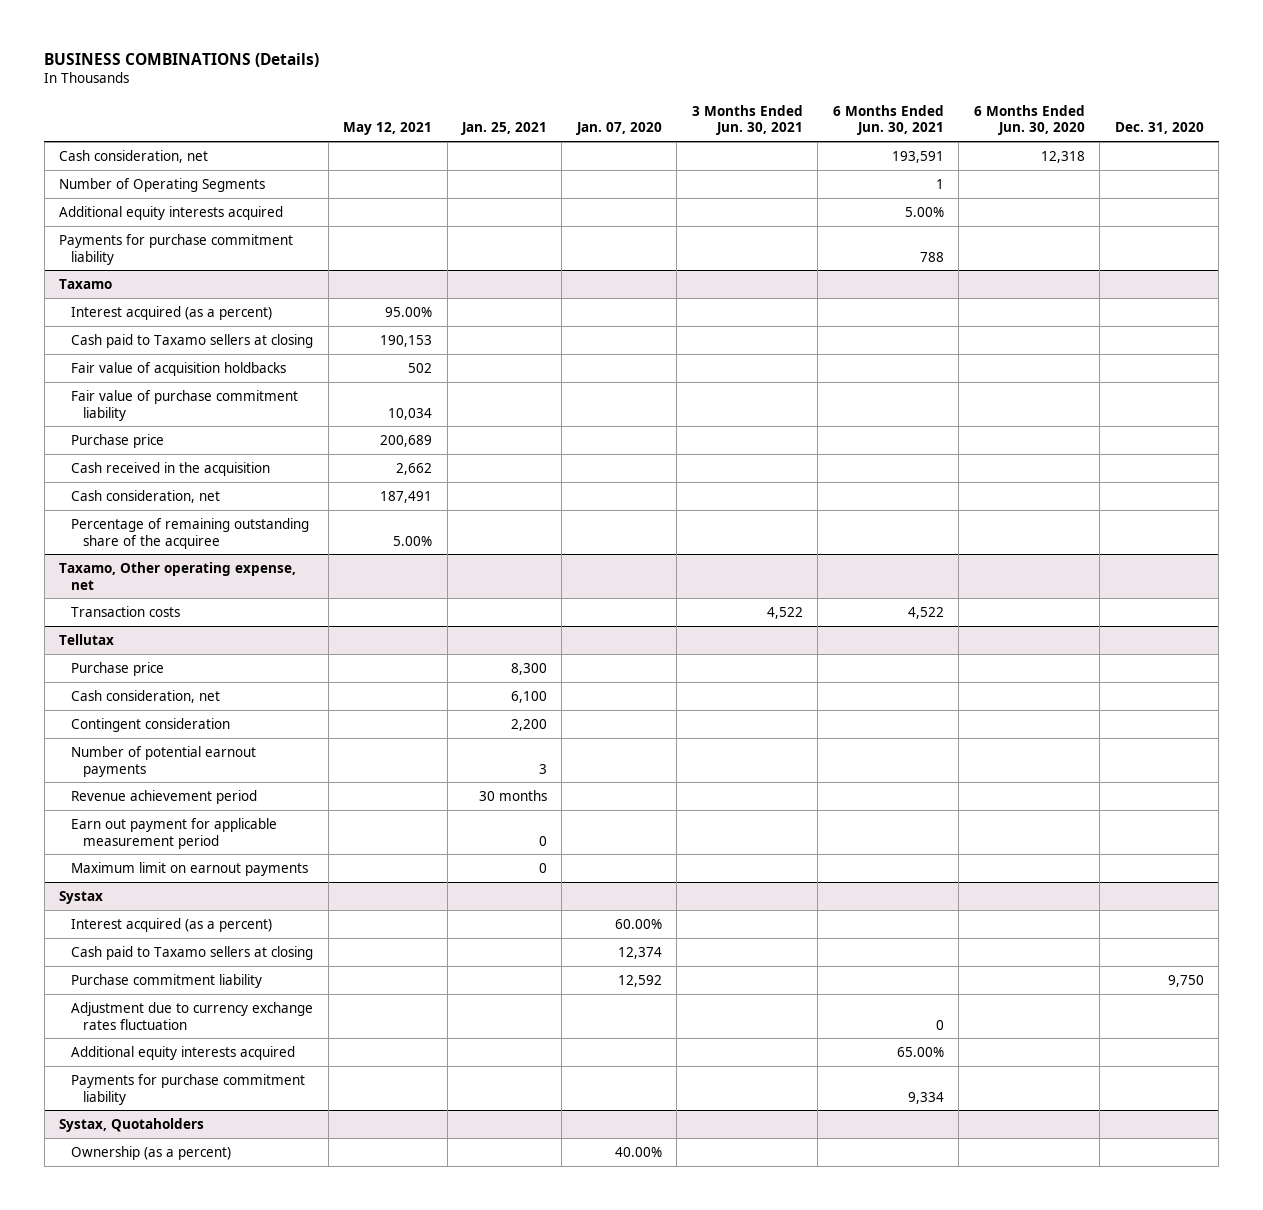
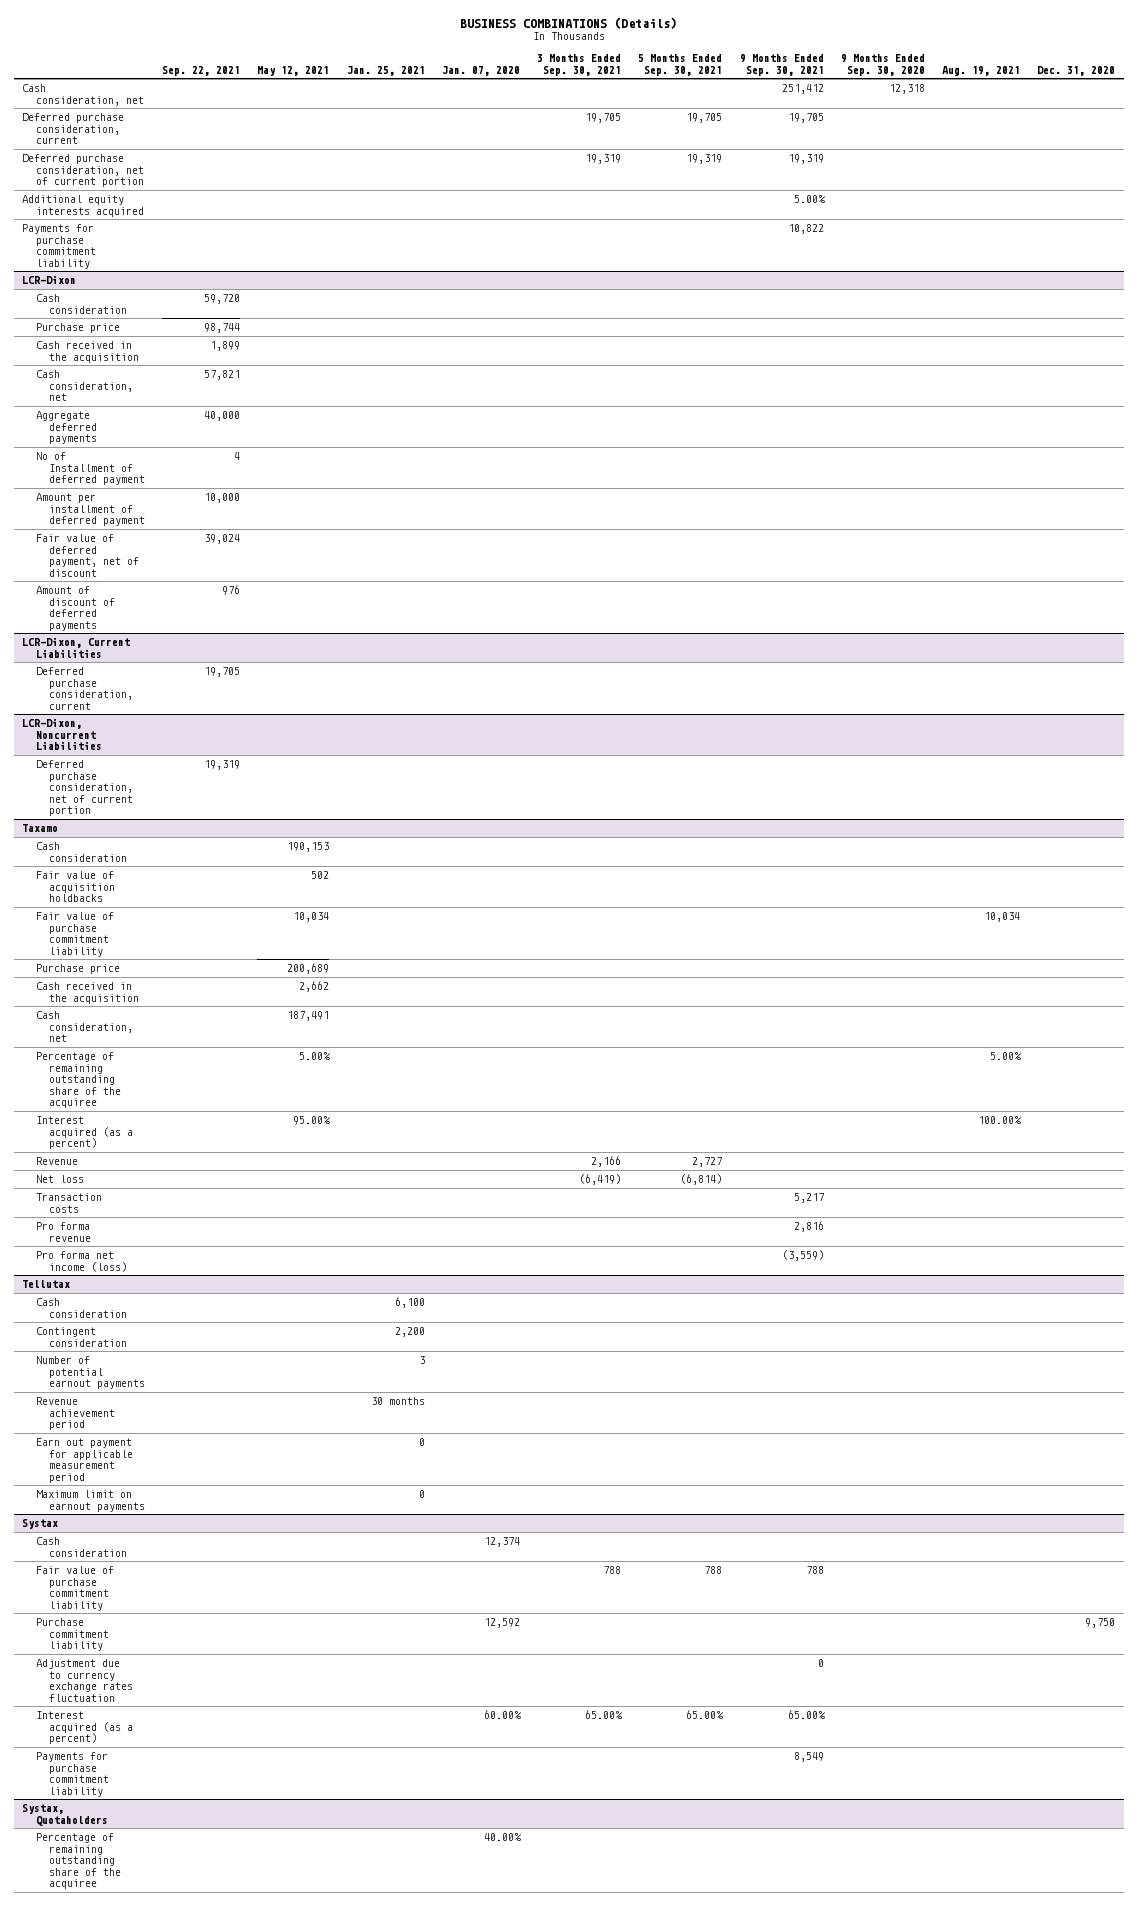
- | May 12, 2021 | Jan. 25, 2021 | Jan. 07, 2020 | 3 Months Ended Jun. 30, 2021 | 6 Months Ended Jun. 30, 2021 | 6 Months Ended Jun. 30, 2020 | Dec. 31, 2020
+ | Sep. 22, 2021 | May 12, 2021 | Jan. 25, 2021 | Jan. 07, 2020 | 3 Months Ended Sep. 30, 2021 | 5 Months Ended Sep. 30, 2021 | 9 Months Ended Sep. 30, 2021 | 9 Months Ended Sep. 30, 2020 | Aug. 19, 2021 | Dec. 31, 2020
- Number of Operating Segments | | | | | 1 | |
+ Deferred purchase consideration, current | | | | | 19,705 | 19,705 | 19,705 | | |
+ Deferred purchase consideration, net of current portion | | | | | 19,319 | 19,319 | 19,319 | | |
+ LCR-Dixon
+ Cash consideration | 59,720 | | | | | | | | |
+ Purchase price | 98,744 | | | | | | | | |
+ Cash received in the acquisition | 1,899 | | | | | | | | |
+ Cash consideration, net | 57,821 | | | | | | | | |
+ Aggregate deferred payments | 40,000 | | | | | | | | |
+ No of Installment of deferred payment | 4 | | | | | | | | |
+ Amount per installment of deferred payment | 10,000 | | | | | | | | |
+ Fair value of deferred payment, net of discount | 39,024 | | | | | | | | |
+ Amount of discount of deferred payments | 976 | | | | | | | | |
+ LCR-Dixon, Current Liabilities
+ Deferred purchase consideration, current | 19,705 | | | | | | | | |
+ LCR-Dixon, Noncurrent Liabilities
+ Deferred purchase consideration, net of current portion | 19,319 | | | | | | | | |
@ Taxamo
- Cash paid to Taxamo sellers at closing | 190,153 | | | | | |
+ Cash consideration | | 190,153 | | | | | | | |
- Taxamo, Other operating expense, net
- Transaction costs | | | | 4,522 | 4,522 | |
@ Taxamo
moved down: Interest acquired (as a percent) | | 95.00% | | | | | | | 100.00% |
+ Revenue | | | | | 2,166 | 2,727 | | | |
+ Net loss | | | | | (6,419) | (6,814) | | | |
+ Transaction costs | | | | | | | 5,217 | | |
+ Pro forma revenue | | | | | | | 2,816 | | |
+ Pro forma net income (loss) | | | | | | | (3,559) | | |
@ Tellutax
- Purchase price | | 8,300 | | | | |
- Cash consideration, net | | 6,100 | | | | |
+ Cash consideration | | | 6,100 | | | | | | |
@ Systax
- Cash paid to Taxamo sellers at closing | | | 12,374 | | | |
+ Cash consideration | | | | 12,374 | | | | | |
+ Fair value of purchase commitment liability | | | | | 788 | 788 | 788 | | |
- Additional equity interests acquired | | | | | 65.00% | |
moved down: Interest acquired (as a percent) | | | | 60.00% | 65.00% | 65.00% | 65.00% | | |
@ Systax, Quotaholders
- Ownership (as a percent) | | | 40.00% | | | |
+ Percentage of remaining outstanding share of the acquiree | | | | 40.00% | | | | | |

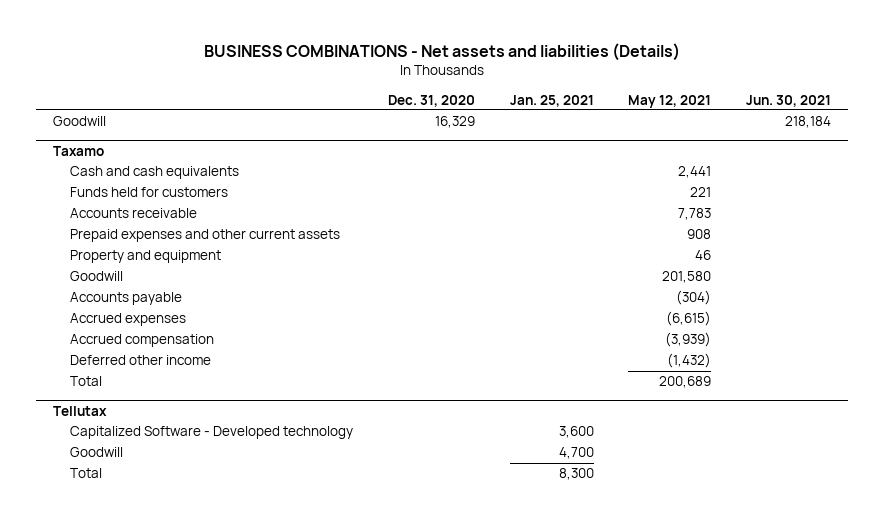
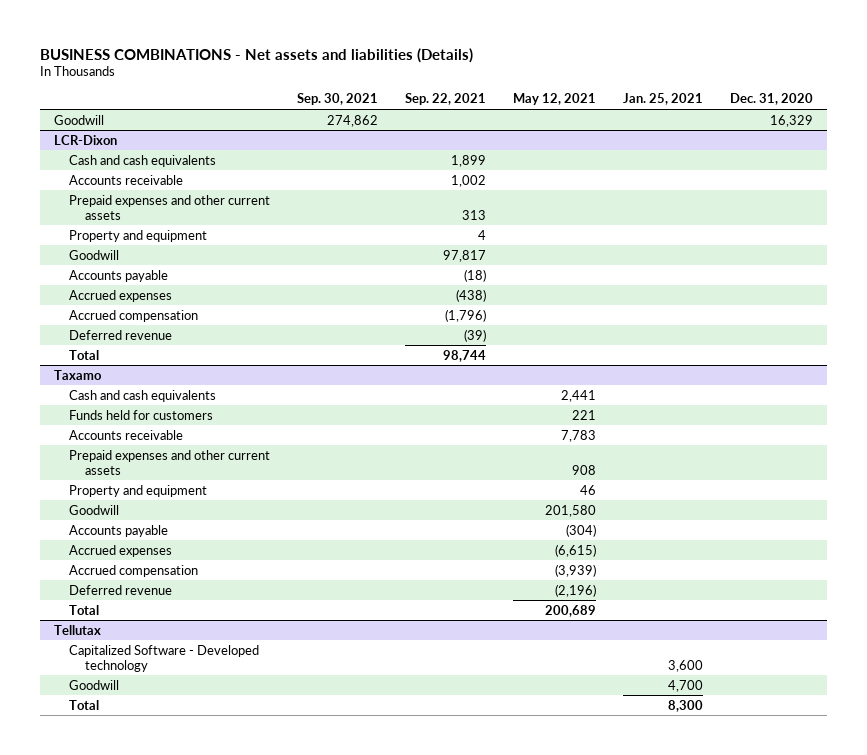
- | Dec. 31, 2020 | Jan. 25, 2021 | May 12, 2021 | Jun. 30, 2021
+ | Sep. 30, 2021 | Sep. 22, 2021 | May 12, 2021 | Jan. 25, 2021 | Dec. 31, 2020
+ LCR-Dixon
+ Cash and cash equivalents | | 1,899 | | |
+ Accounts receivable | | 1,002 | | |
+ Prepaid expenses and other current assets | | 313 | | |
+ Property and equipment | | 4 | | |
+ Goodwill | | 97,817 | | |
+ Accounts payable | | (18) | | |
+ Accrued expenses | | (438) | | |
+ Accrued compensation | | (1,796) | | |
+ Deferred revenue | | (39) | | |
+ Total | | 98,744 | | |
@ Taxamo
- Deferred other income | | | (1,432) |
+ Deferred revenue | | | (2,196) | |

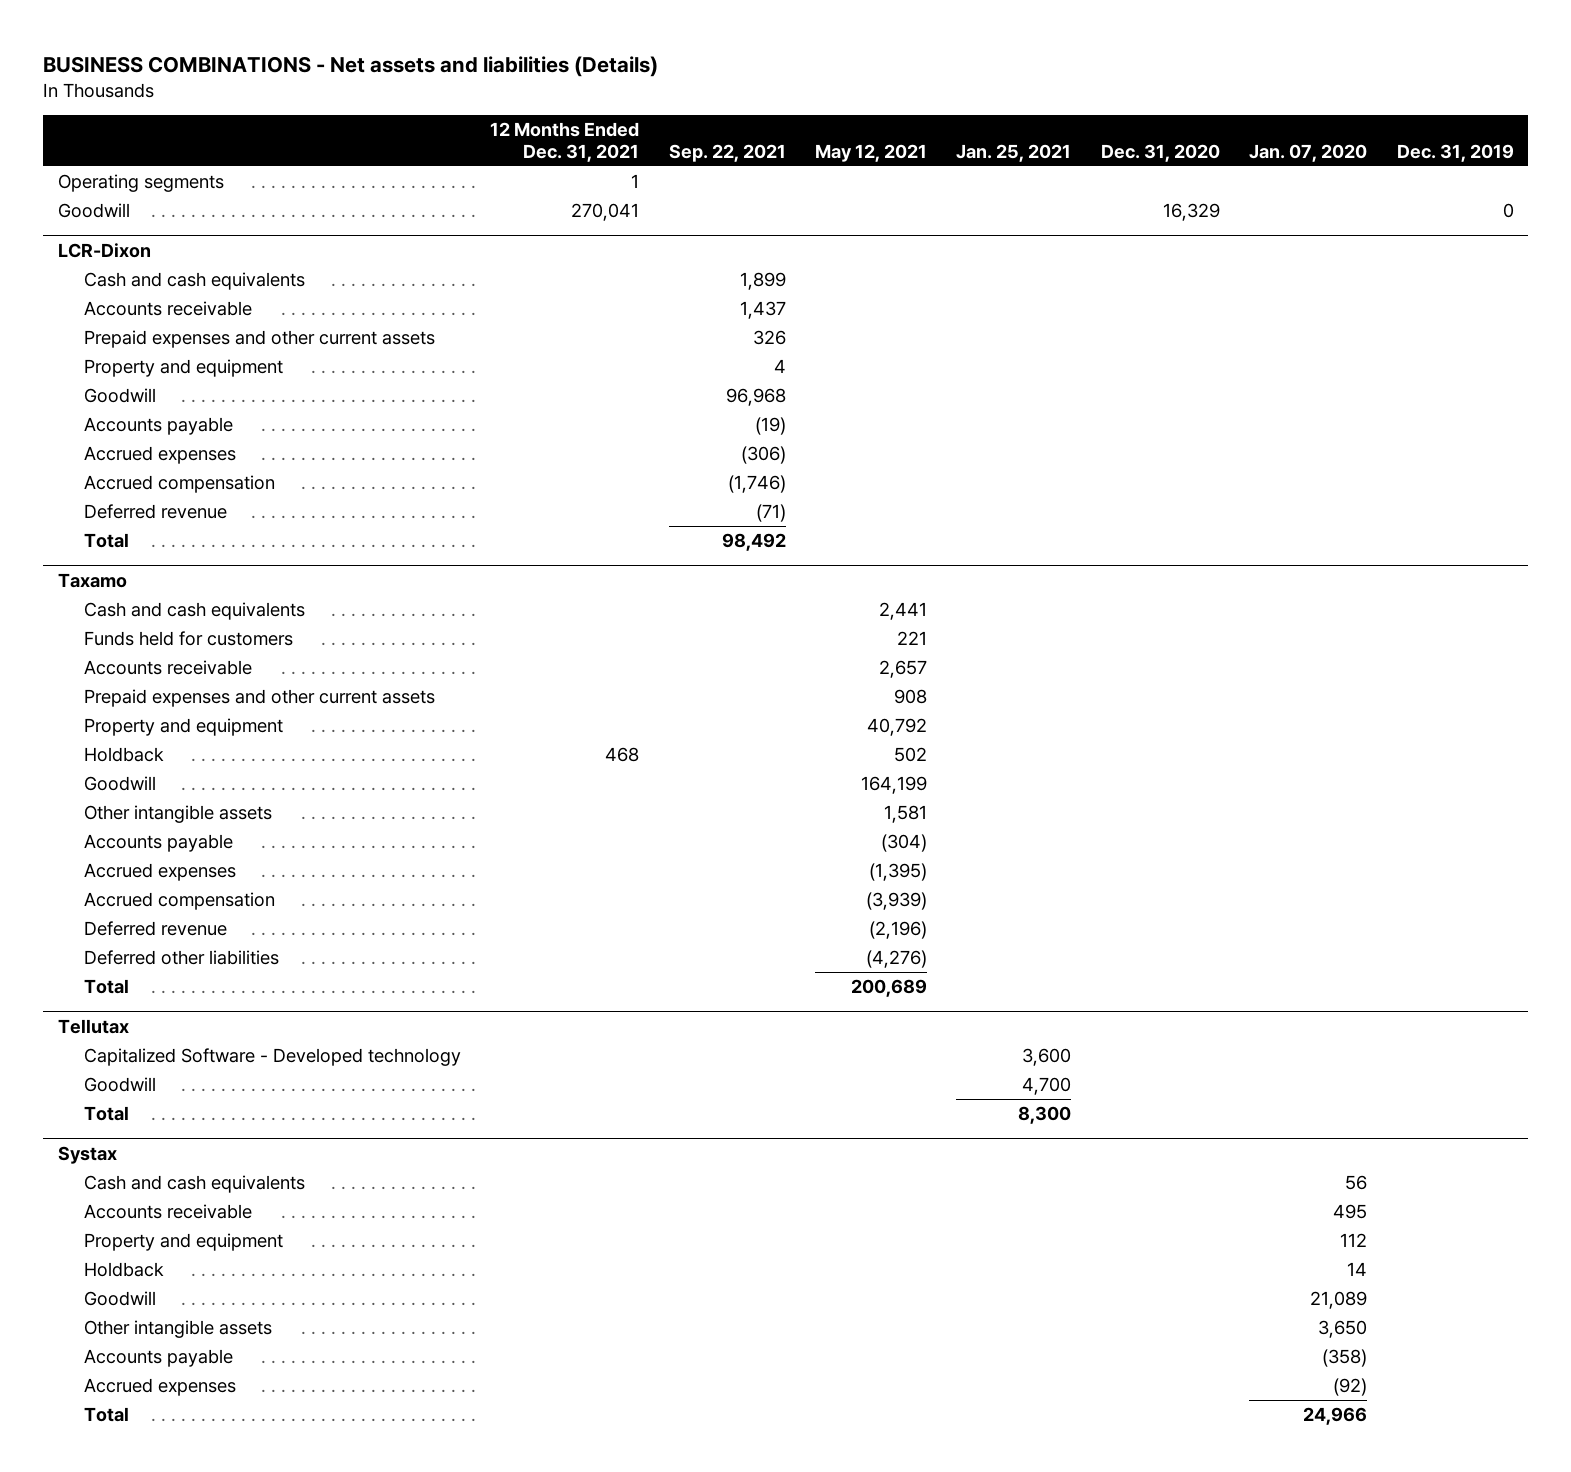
- | Sep. 30, 2021 | Sep. 22, 2021 | May 12, 2021 | Jan. 25, 2021 | Dec. 31, 2020
+ | 12 Months Ended Dec. 31, 2021 | Sep. 22, 2021 | May 12, 2021 | Jan. 25, 2021 | Dec. 31, 2020 | Jan. 07, 2020 | Dec. 31, 2019
+ Operating segments | 1 | | | | | |
@ LCR-Dixon
- Accounts receivable | | 1,002 | | |
- Prepaid expenses and other current assets | | 313 | | |
+ Accounts receivable | | 1,437 | | | | |
+ Prepaid expenses and other current assets | | 326 | | | | |
- Goodwill | | 97,817 | | |
- Accounts payable | | (18) | | |
- Accrued expenses | | (438) | | |
- Accrued compensation | | (1,796) | | |
- Deferred revenue | | (39) | | |
- Total | | 98,744 | | |
+ Goodwill | | 96,968 | | | | |
+ Accounts payable | | (19) | | | | |
+ Accrued expenses | | (306) | | | | |
+ Accrued compensation | | (1,746) | | | | |
+ Deferred revenue | | (71) | | | | |
+ Total | | 98,492 | | | | |
@ Taxamo
- Accounts receivable | | | 7,783 | |
+ Accounts receivable | | | 2,657 | | | |
- Property and equipment | | | 46 | |
- Goodwill | | | 201,580 | |
+ Property and equipment | | | 40,792 | | | |
+ Holdback | 468 | | 502 | | | |
+ Goodwill | | | 164,199 | | | |
+ Other intangible assets | | | 1,581 | | | |
- Accrued expenses | | | (6,615) | |
+ Accrued expenses | | | (1,395) | | | |
+ Deferred other liabilities | | | (4,276) | | | |
+ Systax
+ Cash and cash equivalents | | | | | | 56 |
+ Accounts receivable | | | | | | 495 |
+ Property and equipment | | | | | | 112 |
+ Holdback | | | | | | 14 |
+ Goodwill | | | | | | 21,089 |
+ Other intangible assets | | | | | | 3,650 |
+ Accounts payable | | | | | | (358) |
+ Accrued expenses | | | | | | (92) |
+ Total | | | | | | 24,966 |

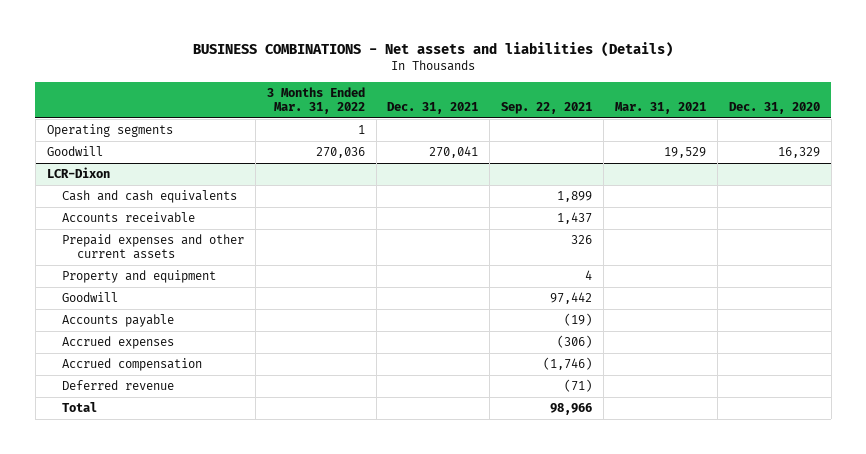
- | 12 Months Ended Dec. 31, 2021 | Sep. 22, 2021 | May 12, 2021 | Jan. 25, 2021 | Dec. 31, 2020 | Jan. 07, 2020 | Dec. 31, 2019
+ | 3 Months Ended Mar. 31, 2022 | Dec. 31, 2021 | Sep. 22, 2021 | Mar. 31, 2021 | Dec. 31, 2020
@ LCR-Dixon
- Goodwill | | 96,968 | | | | |
+ Goodwill | | | 97,442 | |
- Total | | 98,492 | | | | |
- Taxamo
- Cash and cash equivalents | | | 2,441 | | | |
- Funds held for customers | | | 221 | | | |
- Accounts receivable | | | 2,657 | | | |
- Prepaid expenses and other current assets | | | 908 | | | |
- Property and equipment | | | 40,792 | | | |
- Holdback | 468 | | 502 | | | |
- Goodwill | | | 164,199 | | | |
- Other intangible assets | | | 1,581 | | | |
- Accounts payable | | | (304) | | | |
- Accrued expenses | | | (1,395) | | | |
- Accrued compensation | | | (3,939) | | | |
- Deferred revenue | | | (2,196) | | | |
- Deferred other liabilities | | | (4,276) | | | |
- Total | | | 200,689 | | | |
- Tellutax
- Capitalized Software - Developed technology | | | | 3,600 | | |
- Goodwill | | | | 4,700 | | |
- Total | | | | 8,300 | | |
- Systax
- Cash and cash equivalents | | | | | | 56 |
- Accounts receivable | | | | | | 495 |
- Property and equipment | | | | | | 112 |
- Holdback | | | | | | 14 |
- Goodwill | | | | | | 21,089 |
- Other intangible assets | | | | | | 3,650 |
- Accounts payable | | | | | | (358) |
- Accrued expenses | | | | | | (92) |
- Total | | | | | | 24,966 |
@ LCR-Dixon
+ Total | | | 98,966 | |

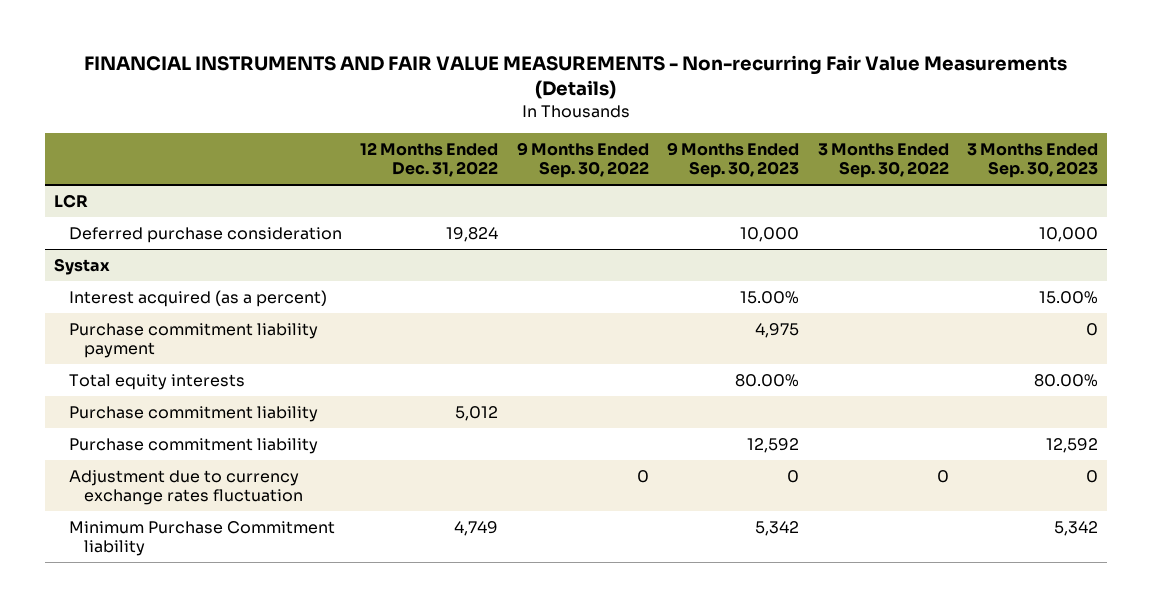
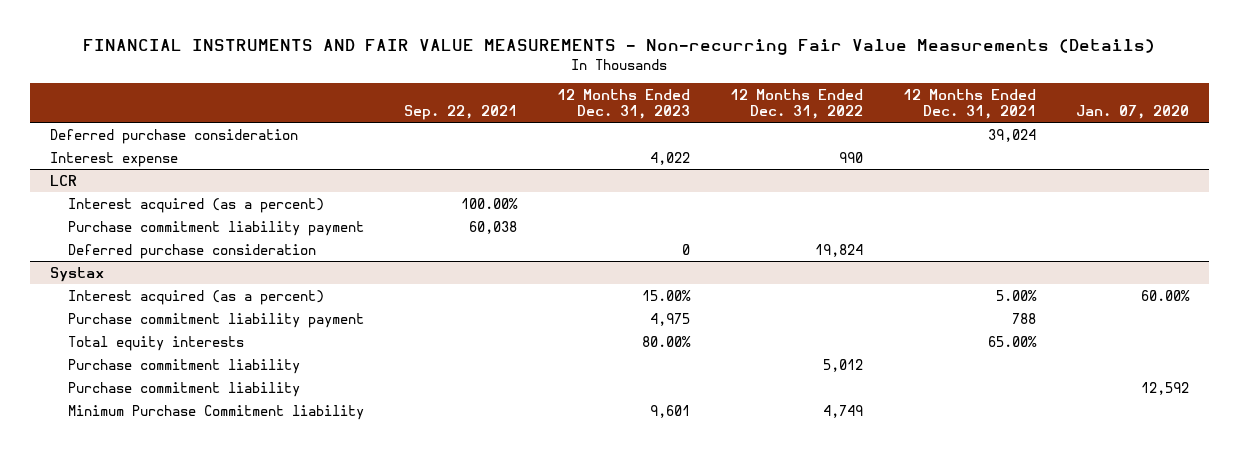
- | 12 Months Ended Dec. 31, 2022 | 9 Months Ended Sep. 30, 2022 | 9 Months Ended Sep. 30, 2023 | 3 Months Ended Sep. 30, 2022 | 3 Months Ended Sep. 30, 2023
+ | Sep. 22, 2021 | 12 Months Ended Dec. 31, 2023 | 12 Months Ended Dec. 31, 2022 | 12 Months Ended Dec. 31, 2021 | Jan. 07, 2020
+ Deferred purchase consideration | | | | 39,024 |
+ Interest expense | | 4,022 | 990 | |
@ LCR
+ Interest acquired (as a percent) | 100.00% | | | |
+ Purchase commitment liability payment | 60,038 | | | |
@ Systax
- Adjustment due to currency exchange rates fluctuation | | 0 | 0 | 0 | 0

